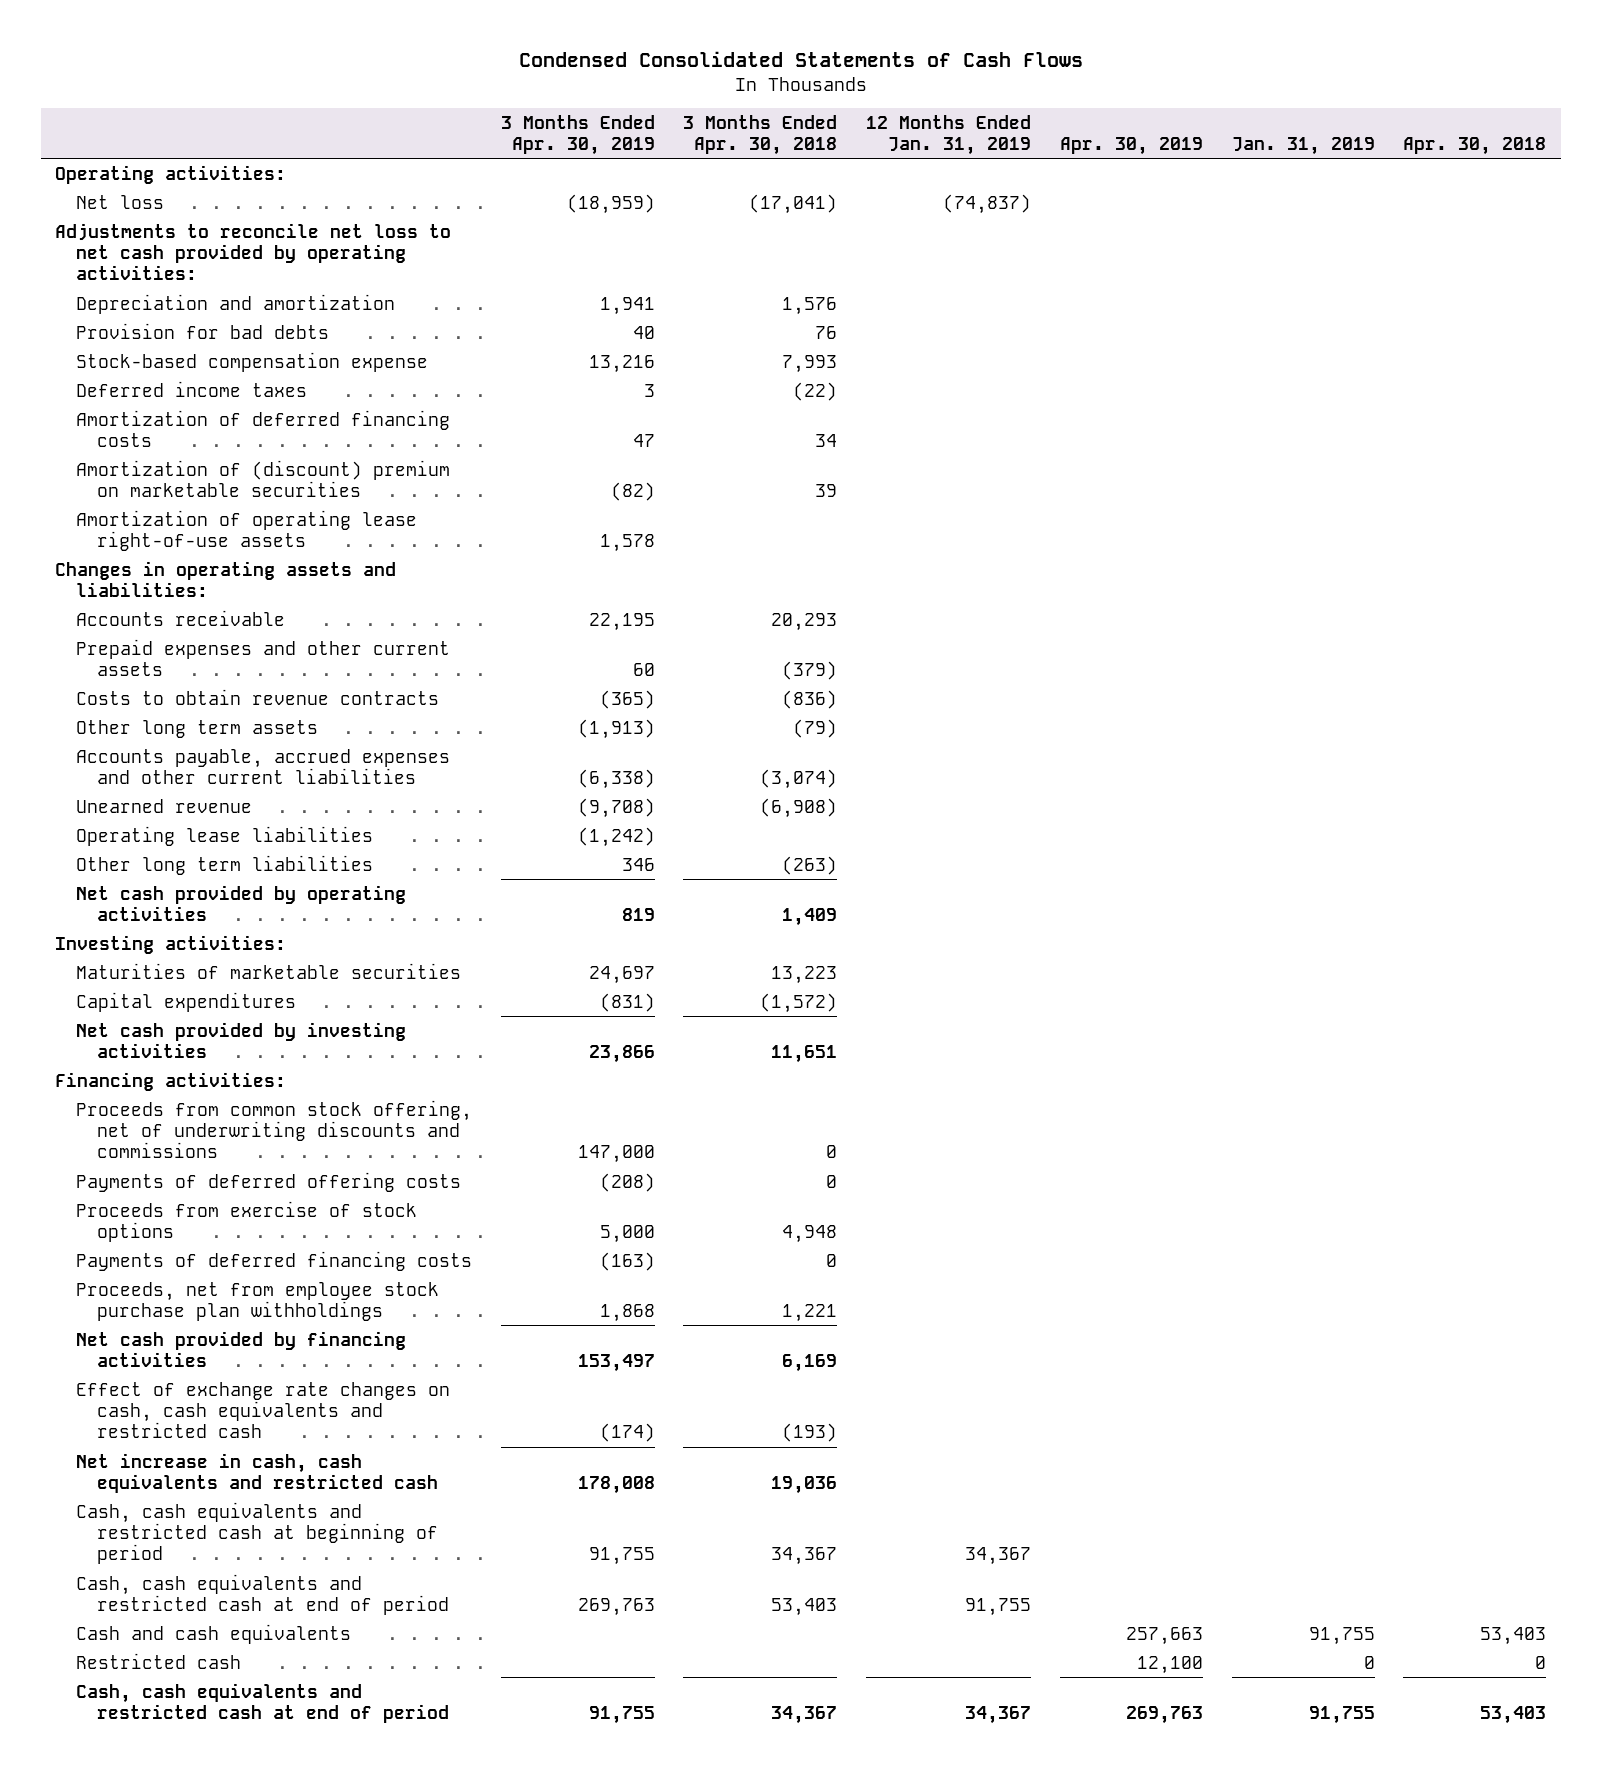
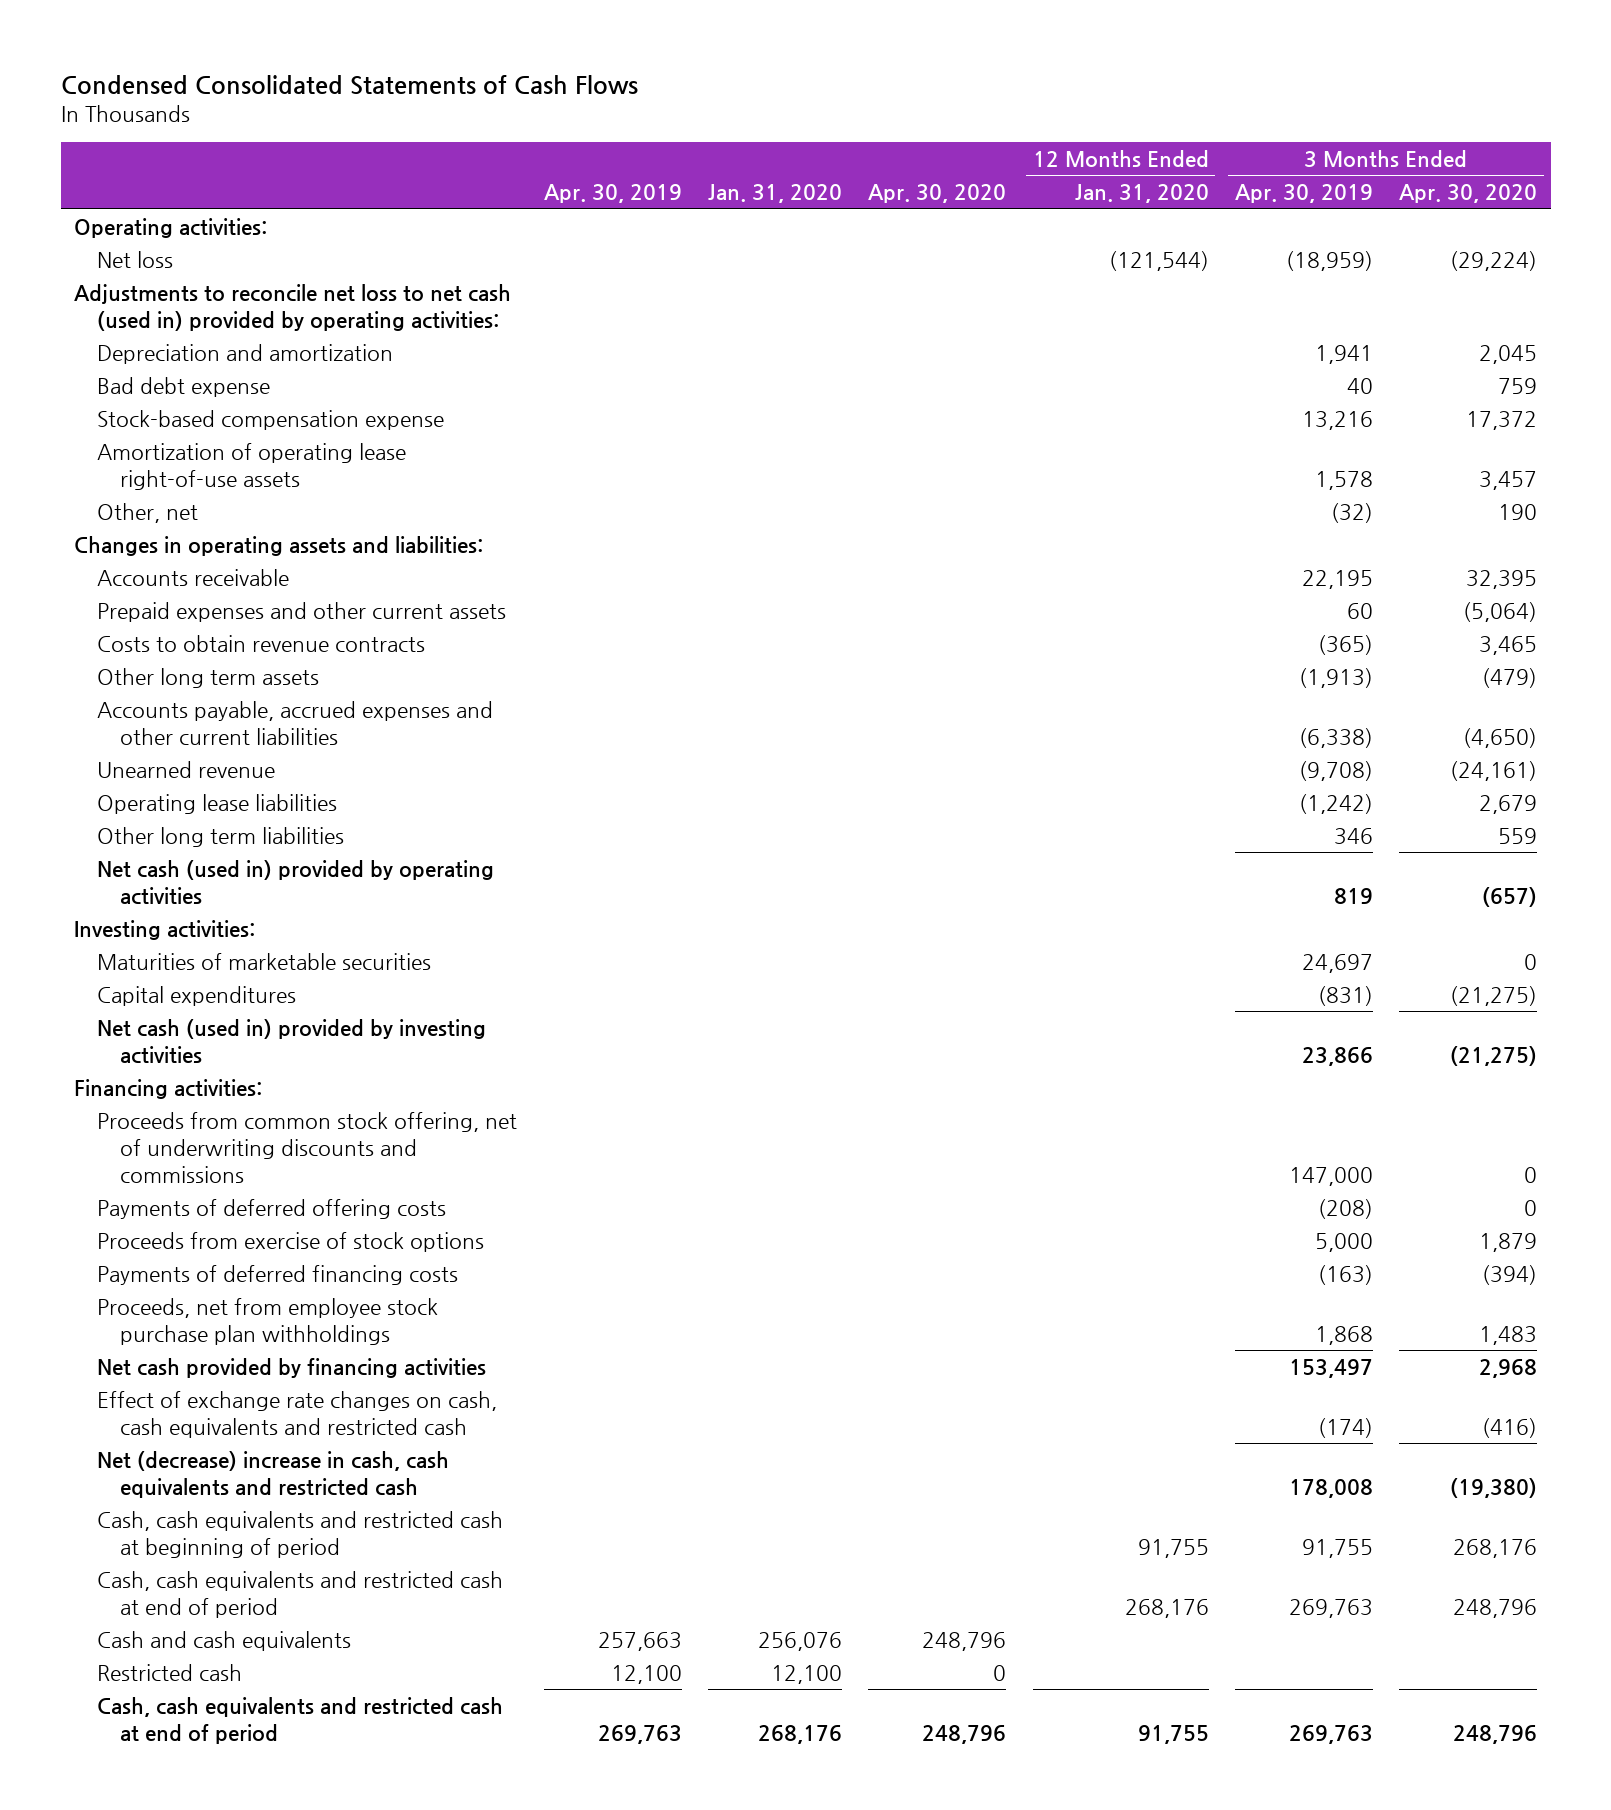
- | 3 Months Ended Apr. 30, 2019 | 3 Months Ended Apr. 30, 2018 | 12 Months Ended Jan. 31, 2019 | Apr. 30, 2019 | Jan. 31, 2019 | Apr. 30, 2018
+ | Apr. 30, 2019 | Jan. 31, 2020 | Apr. 30, 2020 | 12 Months Ended Jan. 31, 2020 | 3 Months Ended Apr. 30, 2019 | 3 Months Ended Apr. 30, 2020
- Adjustments to reconcile net loss to net cash provided by operating activities:
+ Adjustments to reconcile net loss to net cash (used in) provided by operating activities:
- Provision for bad debts | 40 | 76 | | | |
+ Bad debt expense | | | | | 40 | 759
- Deferred income taxes | 3 | (22) | | | |
- Amortization of deferred financing costs | 47 | 34 | | | |
- Amortization of (discount) premium on marketable securities | (82) | 39 | | | |
+ Other, net | | | | | (32) | 190
- Net cash provided by operating activities | 819 | 1,409 | | | |
+ Net cash (used in) provided by operating activities | | | | | 819 | (657)
- Net cash provided by investing activities | 23,866 | 11,651 | | | |
+ Net cash (used in) provided by investing activities | | | | | 23,866 | (21,275)
- Net increase in cash, cash equivalents and restricted cash | 178,008 | 19,036 | | | |
+ Net (decrease) increase in cash, cash equivalents and restricted cash | | | | | 178,008 | (19,380)
- Cash, cash equivalents and restricted cash at end of period | 91,755 | 34,367 | 34,367 | 269,763 | 91,755 | 53,403
+ Cash, cash equivalents and restricted cash at end of period | 269,763 | 268,176 | 248,796 | 91,755 | 269,763 | 248,796

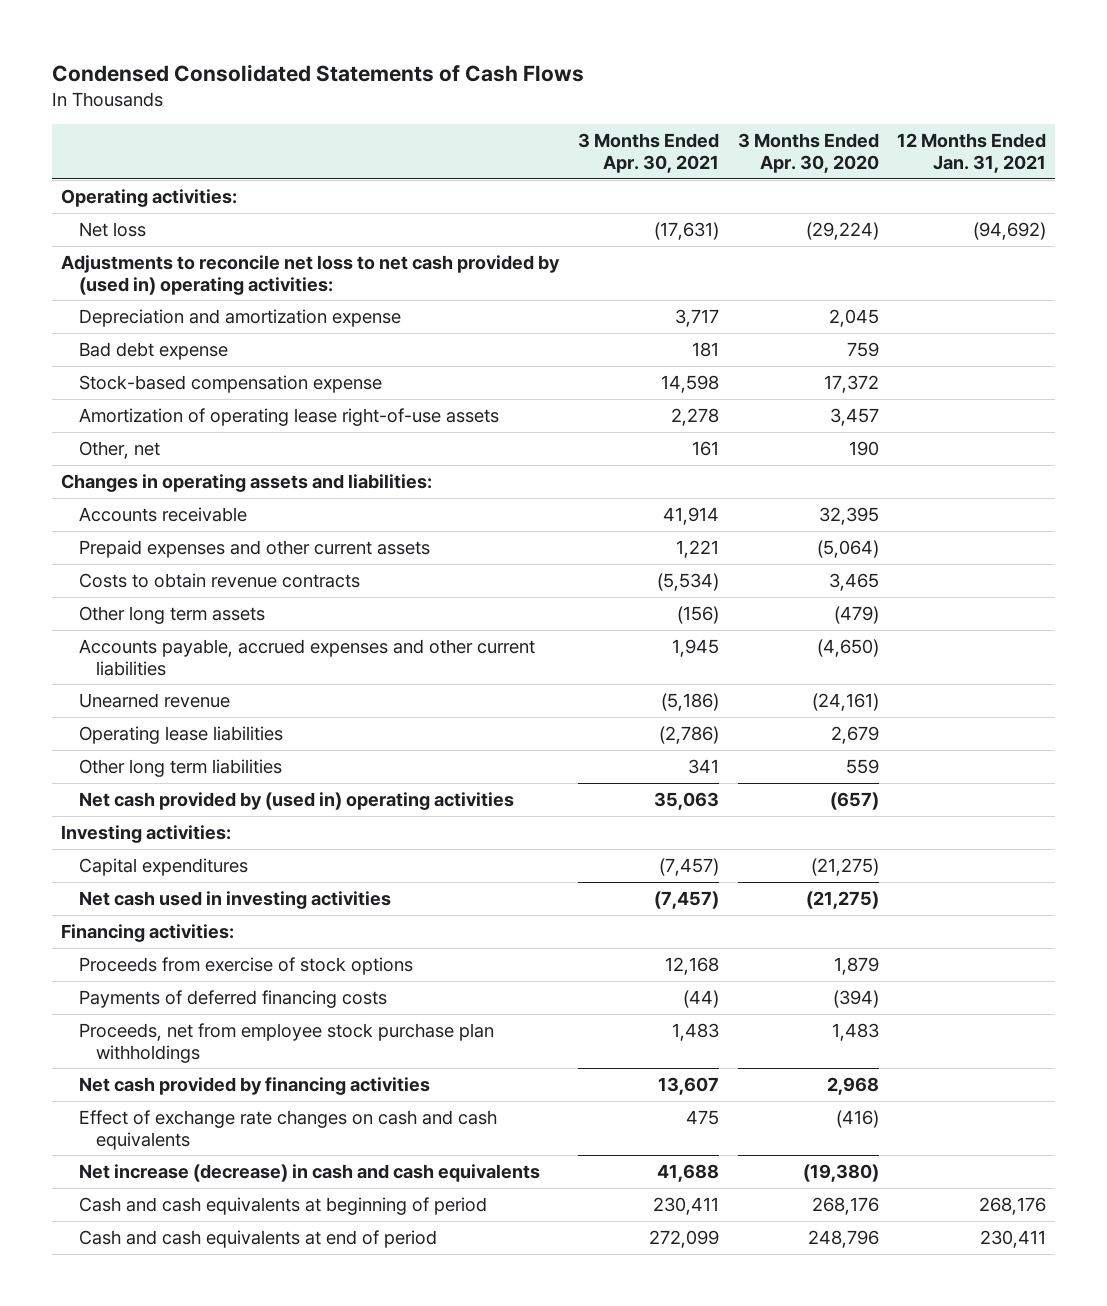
- | Apr. 30, 2019 | Jan. 31, 2020 | Apr. 30, 2020 | 12 Months Ended Jan. 31, 2020 | 3 Months Ended Apr. 30, 2019 | 3 Months Ended Apr. 30, 2020
+ | 3 Months Ended Apr. 30, 2021 | 3 Months Ended Apr. 30, 2020 | 12 Months Ended Jan. 31, 2021
- Adjustments to reconcile net loss to net cash (used in) provided by operating activities:
- Depreciation and amortization | | | | | 1,941 | 2,045
+ Adjustments to reconcile net loss to net cash provided by (used in) operating activities:
+ Depreciation and amortization expense | 3,717 | 2,045 |
- Net cash (used in) provided by operating activities | | | | | 819 | (657)
+ Net cash provided by (used in) operating activities | 35,063 | (657) |
- Maturities of marketable securities | | | | | 24,697 | 0
- Net cash (used in) provided by investing activities | | | | | 23,866 | (21,275)
+ Net cash used in investing activities | (7,457) | (21,275) |
- Proceeds from common stock offering, net of underwriting discounts and commissions | | | | | 147,000 | 0
- Payments of deferred offering costs | | | | | (208) | 0
- Effect of exchange rate changes on cash, cash equivalents and restricted cash | | | | | (174) | (416)
- Net (decrease) increase in cash, cash equivalents and restricted cash | | | | | 178,008 | (19,380)
- Cash, cash equivalents and restricted cash at beginning of period | | | | 91,755 | 91,755 | 268,176
- Cash, cash equivalents and restricted cash at end of period | | | | 268,176 | 269,763 | 248,796
- Cash and cash equivalents | 257,663 | 256,076 | 248,796 | | |
- Restricted cash | 12,100 | 12,100 | 0 | | |
- Cash, cash equivalents and restricted cash at end of period | 269,763 | 268,176 | 248,796 | 91,755 | 269,763 | 248,796
+ Effect of exchange rate changes on cash and cash equivalents | 475 | (416) |
+ Net increase (decrease) in cash and cash equivalents | 41,688 | (19,380) |
+ Cash and cash equivalents at beginning of period | 230,411 | 268,176 | 268,176
+ Cash and cash equivalents at end of period | 272,099 | 248,796 | 230,411

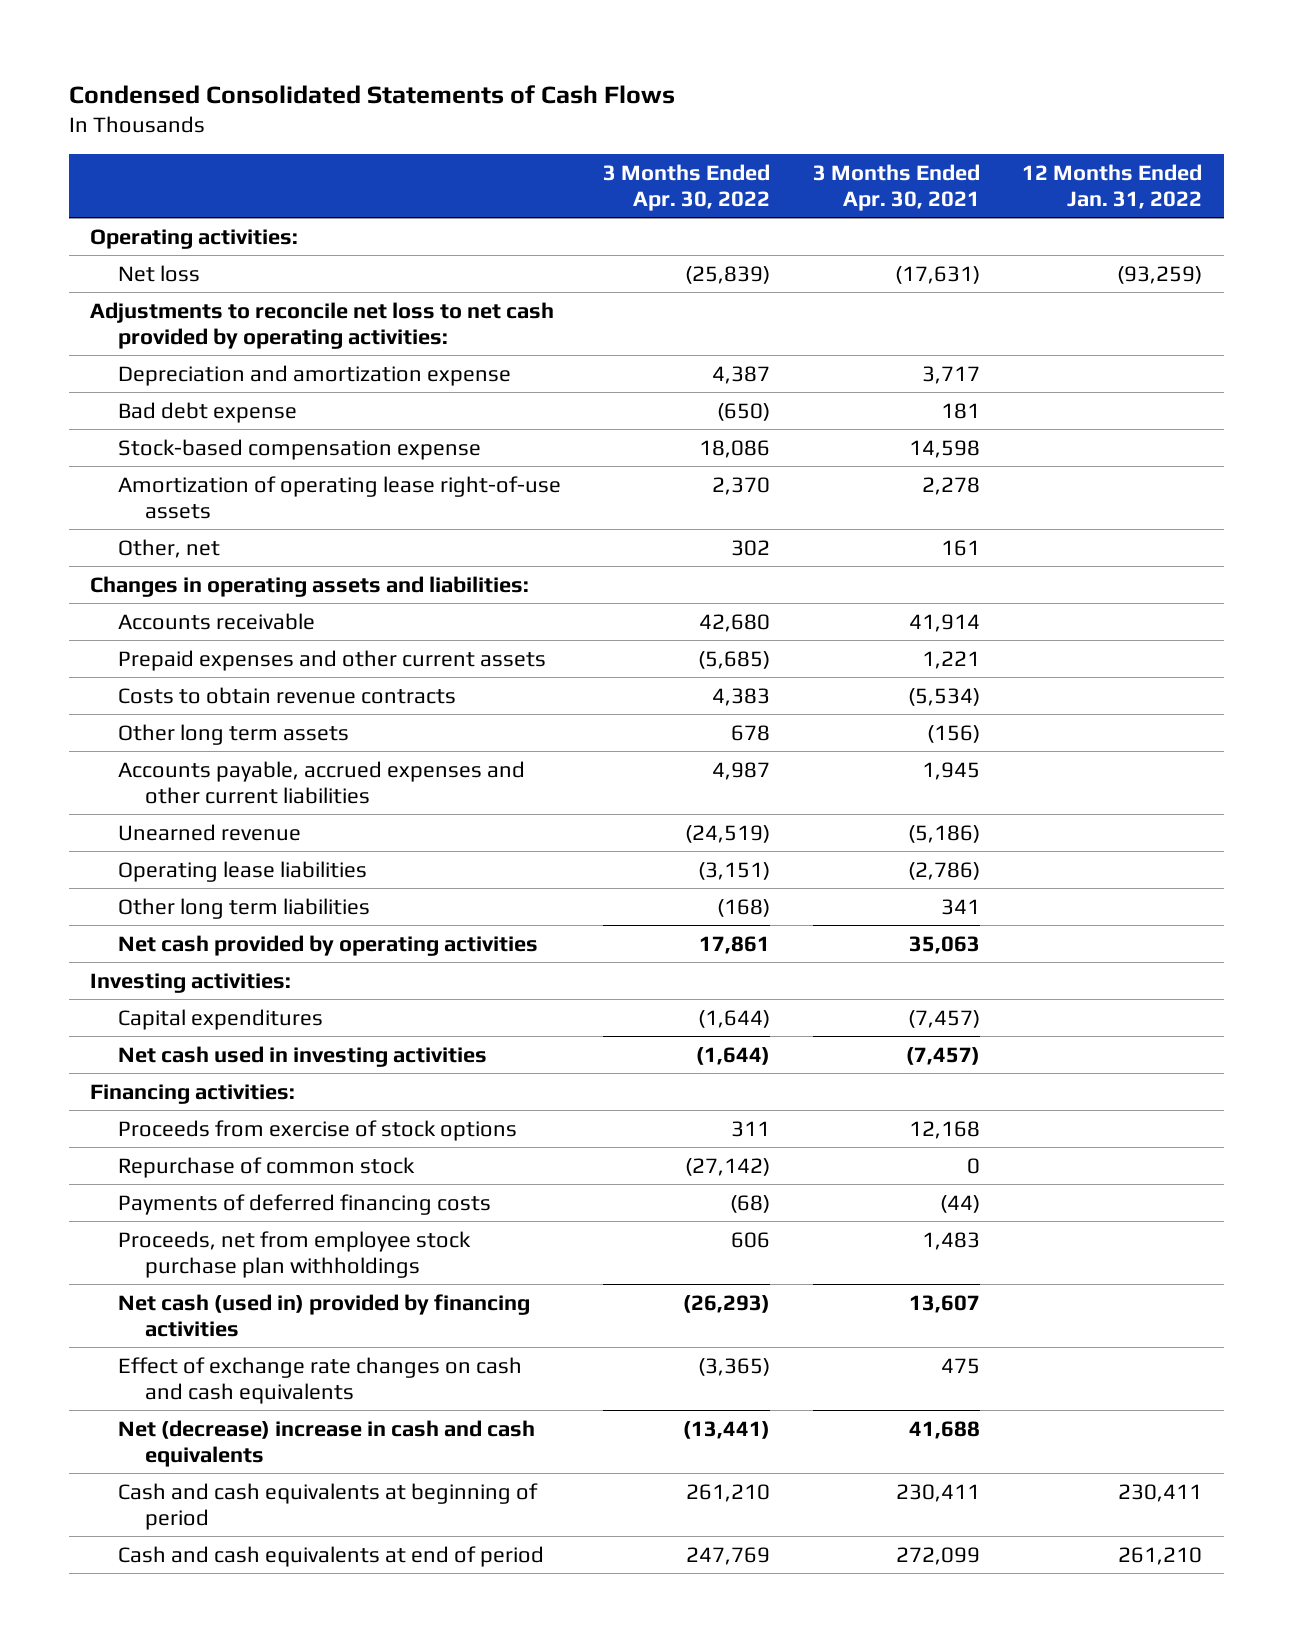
- | 3 Months Ended Apr. 30, 2021 | 3 Months Ended Apr. 30, 2020 | 12 Months Ended Jan. 31, 2021
+ | 3 Months Ended Apr. 30, 2022 | 3 Months Ended Apr. 30, 2021 | 12 Months Ended Jan. 31, 2022
- Adjustments to reconcile net loss to net cash provided by (used in) operating activities:
+ Adjustments to reconcile net loss to net cash provided by operating activities:
- Net cash provided by (used in) operating activities | 35,063 | (657) |
+ Net cash provided by operating activities | 17,861 | 35,063 |
+ Repurchase of common stock | (27,142) | 0 |
- Net cash provided by financing activities | 13,607 | 2,968 |
+ Net cash (used in) provided by financing activities | (26,293) | 13,607 |
- Net increase (decrease) in cash and cash equivalents | 41,688 | (19,380) |
+ Net (decrease) increase in cash and cash equivalents | (13,441) | 41,688 |

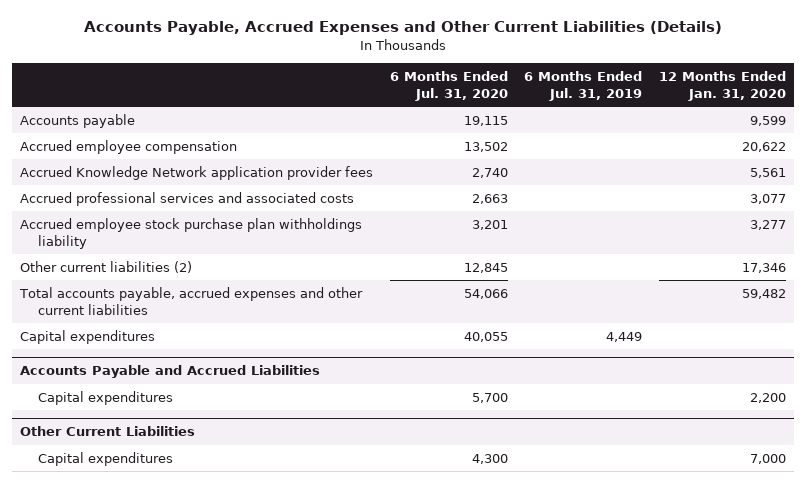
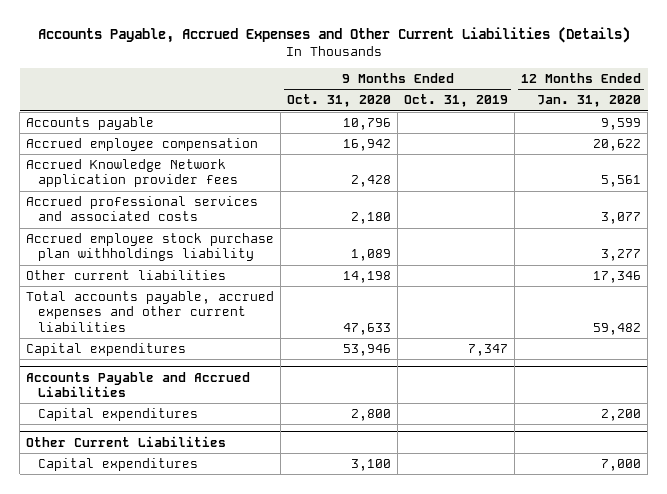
- | 6 Months Ended Jul. 31, 2020 | 6 Months Ended Jul. 31, 2019 | 12 Months Ended Jan. 31, 2020
+ | 9 Months Ended Oct. 31, 2020 | 9 Months Ended Oct. 31, 2019 | 12 Months Ended Jan. 31, 2020
- Other current liabilities (2) | 12,845 | | 17,346
+ Other current liabilities | 14,198 | | 17,346

